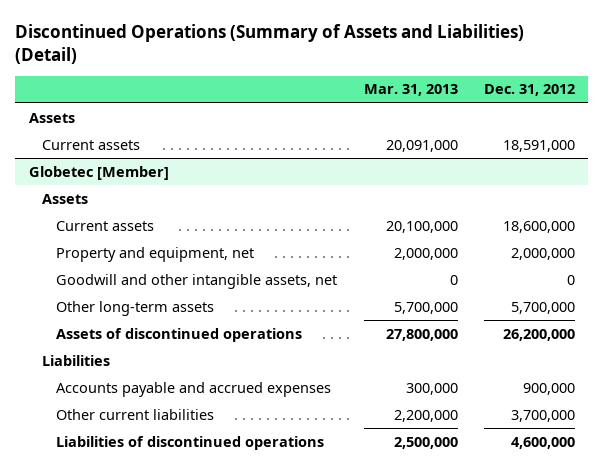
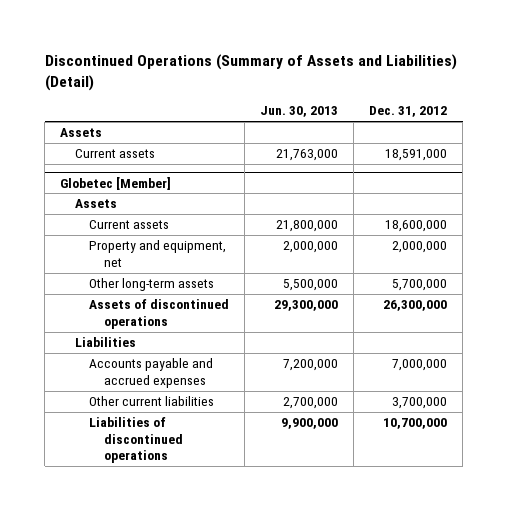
- | Mar. 31, 2013 | Dec. 31, 2012
+ | Jun. 30, 2013 | Dec. 31, 2012
@ Globetec [Member]
- Goodwill and other intangible assets, net | 0 | 0
- Assets of discontinued operations | 27,800,000 | 26,200,000
+ Assets of discontinued operations | 29,300,000 | 26,300,000
- Accounts payable and accrued expenses | 300,000 | 900,000
+ Accounts payable and accrued expenses | 7,200,000 | 7,000,000
- Liabilities of discontinued operations | 2,500,000 | 4,600,000
+ Liabilities of discontinued operations | 9,900,000 | 10,700,000

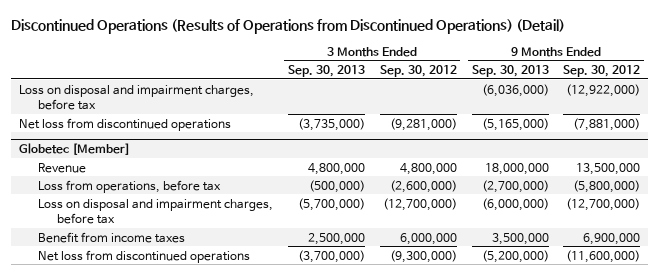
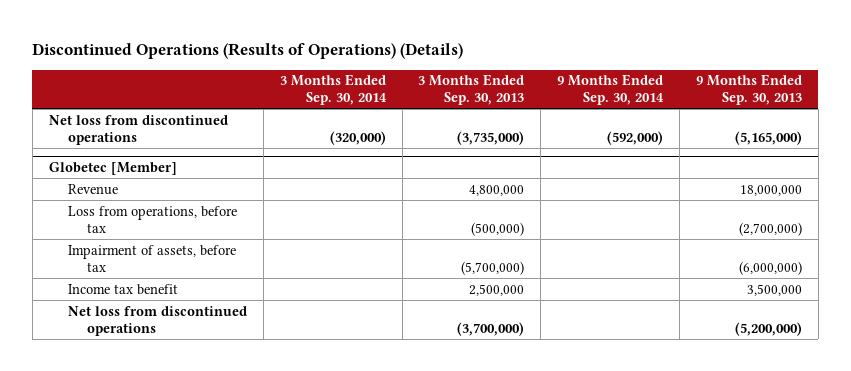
- Discontinued Operations (Results of Operations from Discontinued Operations) (Detail)
+ Discontinued Operations (Results of Operations) (Details)
- | 3 Months Ended Sep. 30, 2013 | 3 Months Ended Sep. 30, 2012 | 9 Months Ended Sep. 30, 2013 | 9 Months Ended Sep. 30, 2012
+ | 3 Months Ended Sep. 30, 2014 | 3 Months Ended Sep. 30, 2013 | 9 Months Ended Sep. 30, 2014 | 9 Months Ended Sep. 30, 2013
- Loss on disposal and impairment charges, before tax | | | (6,036,000) | (12,922,000)
@ Globetec [Member]
- Loss on disposal and impairment charges, before tax | (5,700,000) | (12,700,000) | (6,000,000) | (12,700,000)
- Benefit from income taxes | 2,500,000 | 6,000,000 | 3,500,000 | 6,900,000
+ Impairment of assets, before tax | | (5,700,000) | | (6,000,000)
+ Income tax benefit | | 2,500,000 | | 3,500,000

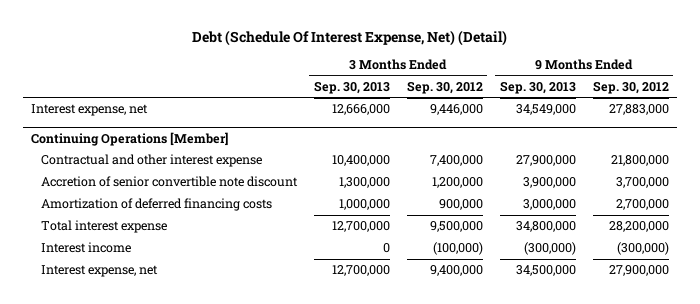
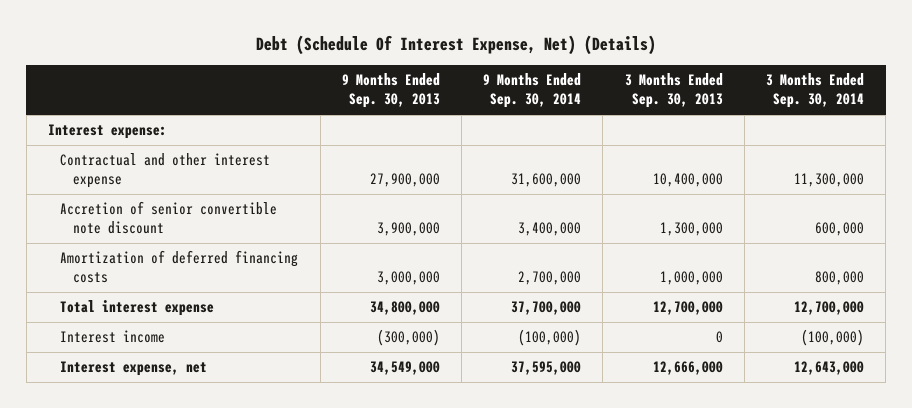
- Debt (Schedule Of Interest Expense, Net) (Detail)
+ Debt (Schedule Of Interest Expense, Net) (Details)
- | 3 Months Ended Sep. 30, 2013 | 3 Months Ended Sep. 30, 2012 | 9 Months Ended Sep. 30, 2013 | 9 Months Ended Sep. 30, 2012
+ | 9 Months Ended Sep. 30, 2013 | 9 Months Ended Sep. 30, 2014 | 3 Months Ended Sep. 30, 2013 | 3 Months Ended Sep. 30, 2014
- Continuing Operations [Member]
+ Interest expense:
- Interest expense, net | 12,700,000 | 9,400,000 | 34,500,000 | 27,900,000
moved down: Interest expense, net | 34,549,000 | 37,595,000 | 12,666,000 | 12,643,000

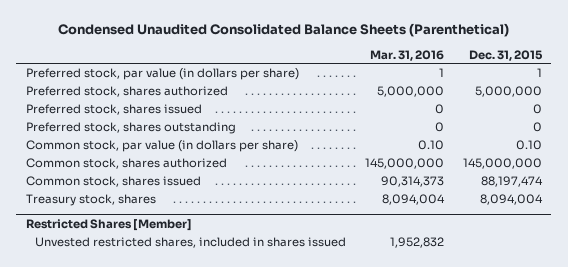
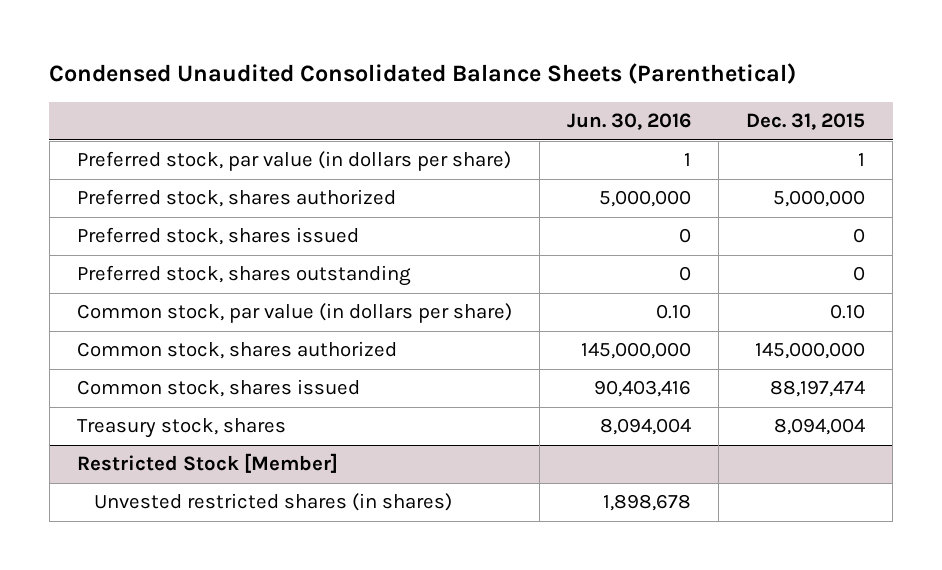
- | Mar. 31, 2016 | Dec. 31, 2015
+ | Jun. 30, 2016 | Dec. 31, 2015
- Restricted Shares [Member]
- Unvested restricted shares, included in shares issued | 1,952,832 |
+ Restricted Stock [Member]
+ Unvested restricted shares (in shares) | 1,898,678 |

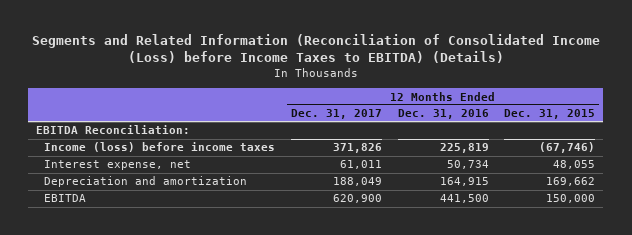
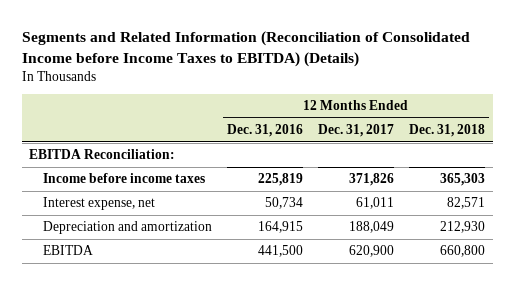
- Segments and Related Information (Reconciliation of Consolidated Income (Loss) before Income Taxes to EBITDA) (Details)
+ Segments and Related Information (Reconciliation of Consolidated Income before Income Taxes to EBITDA) (Details)
- | 12 Months Ended Dec. 31, 2017 | 12 Months Ended Dec. 31, 2016 | 12 Months Ended Dec. 31, 2015
+ | 12 Months Ended Dec. 31, 2016 | 12 Months Ended Dec. 31, 2017 | 12 Months Ended Dec. 31, 2018
- Income (loss) before income taxes | 371,826 | 225,819 | (67,746)
+ Income before income taxes | 225,819 | 371,826 | 365,303

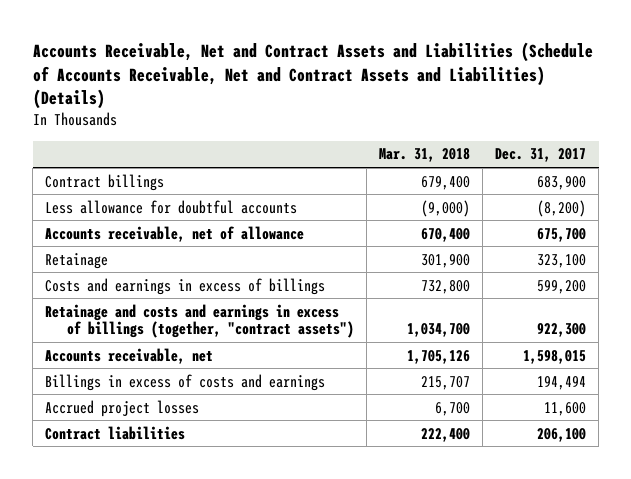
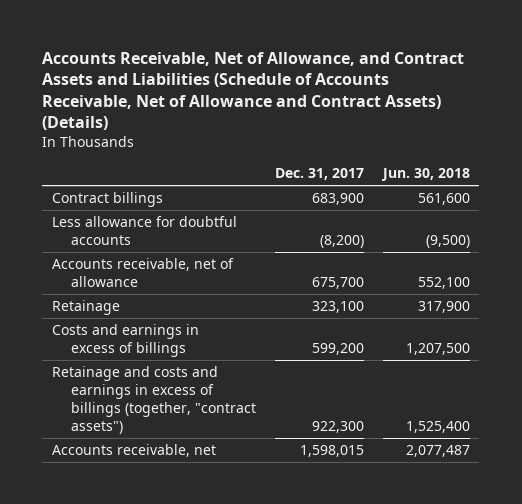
- Accounts Receivable, Net and Contract Assets and Liabilities (Schedule of Accounts Receivable, Net and Contract Assets and Liabilities) (Details)
+ Accounts Receivable, Net of Allowance, and Contract Assets and Liabilities (Schedule of Accounts Receivable, Net of Allowance and Contract Assets) (Details)
- | Mar. 31, 2018 | Dec. 31, 2017
+ | Dec. 31, 2017 | Jun. 30, 2018
- Billings in excess of costs and earnings | 215,707 | 194,494
- Accrued project losses | 6,700 | 11,600
- Contract liabilities | 222,400 | 206,100

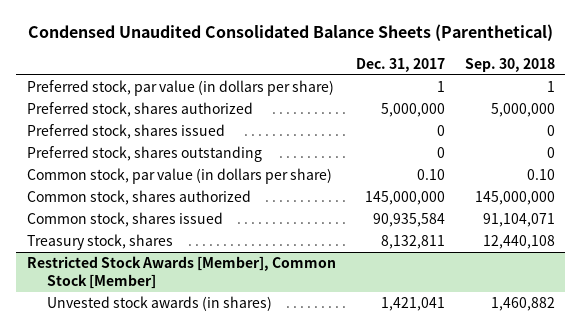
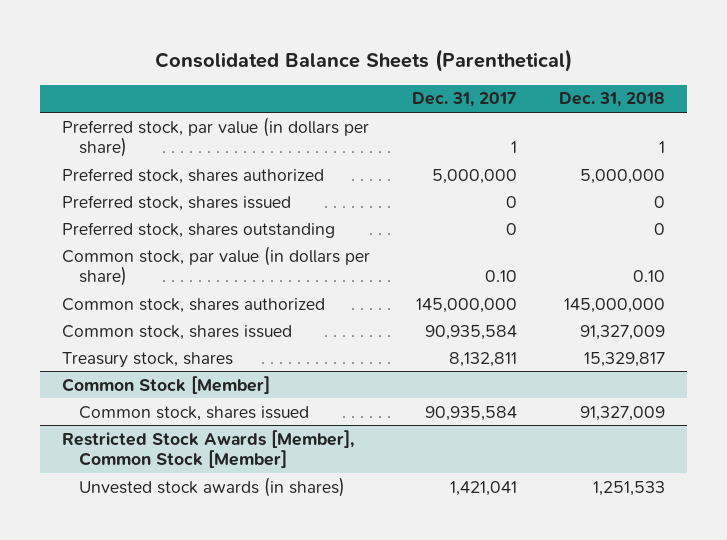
- Condensed Unaudited Consolidated Balance Sheets (Parenthetical)
+ Consolidated Balance Sheets (Parenthetical)
- | Dec. 31, 2017 | Sep. 30, 2018
+ | Dec. 31, 2017 | Dec. 31, 2018
+ Common Stock [Member]
+ Common stock, shares issued | 90,935,584 | 91,327,009

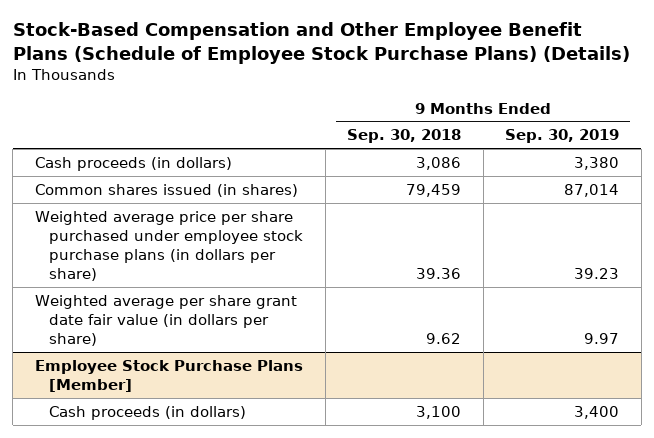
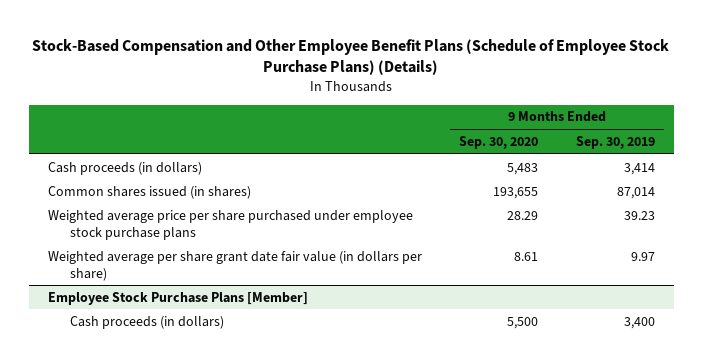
- | 9 Months Ended Sep. 30, 2018 | 9 Months Ended Sep. 30, 2019
+ | 9 Months Ended Sep. 30, 2020 | 9 Months Ended Sep. 30, 2019
- Cash proceeds (in dollars) | 3,086 | 3,380
+ Cash proceeds (in dollars) | 5,483 | 3,414
- Weighted average price per share purchased under employee stock purchase plans (in dollars per share) | 39.36 | 39.23
+ Weighted average price per share purchased under employee stock purchase plans | 28.29 | 39.23

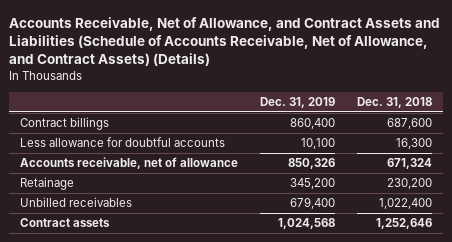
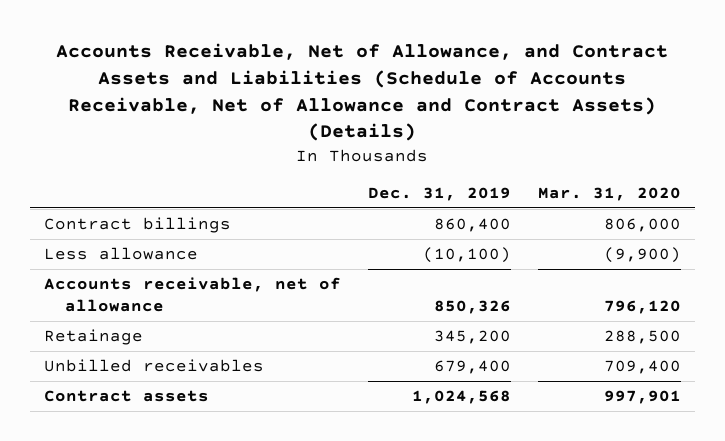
- Accounts Receivable, Net of Allowance, and Contract Assets and Liabilities (Schedule of Accounts Receivable, Net of Allowance, and Contract Assets) (Details)
+ Accounts Receivable, Net of Allowance, and Contract Assets and Liabilities (Schedule of Accounts Receivable, Net of Allowance and Contract Assets) (Details)
- | Dec. 31, 2019 | Dec. 31, 2018
+ | Dec. 31, 2019 | Mar. 31, 2020
- Less allowance for doubtful accounts | 10,100 | 16,300
+ Less allowance | (10,100) | (9,900)

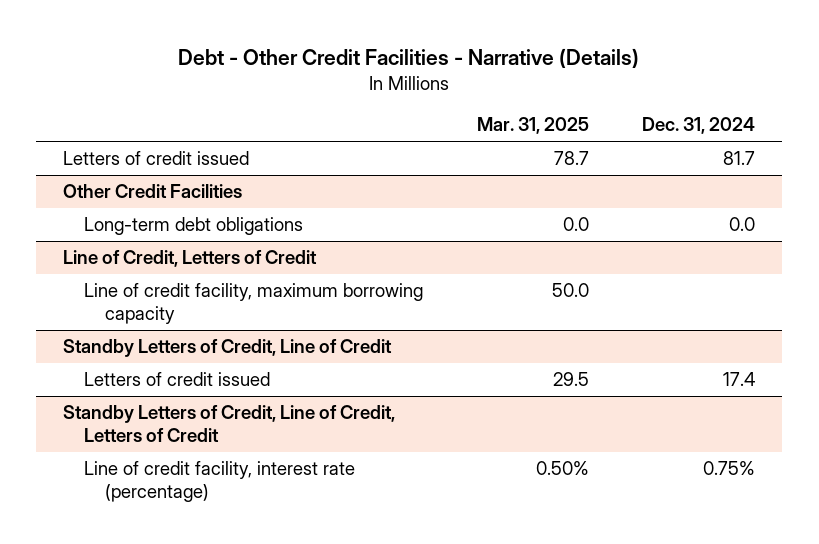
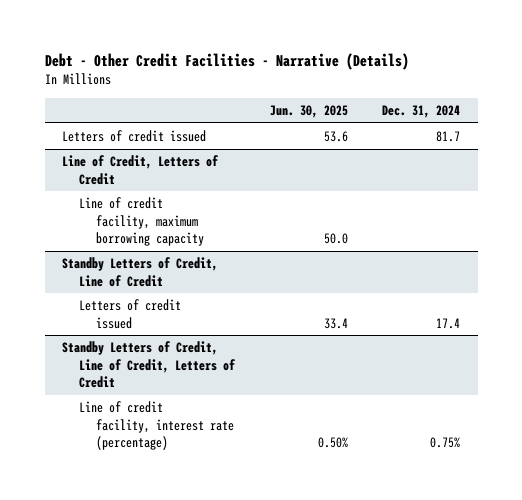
- | Mar. 31, 2025 | Dec. 31, 2024
+ | Jun. 30, 2025 | Dec. 31, 2024
- Other Credit Facilities
- Long-term debt obligations | 0.0 | 0.0

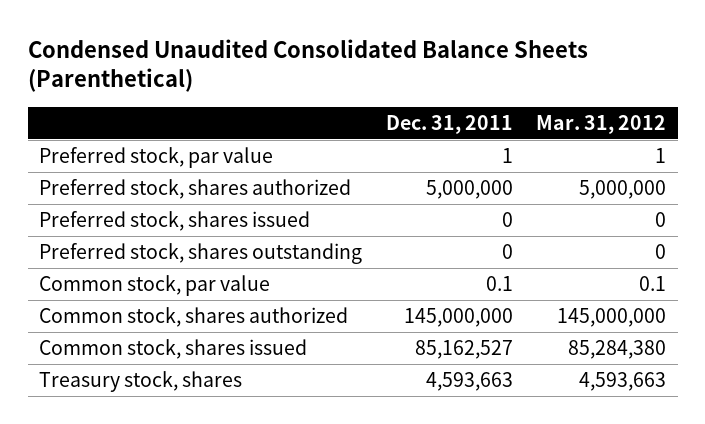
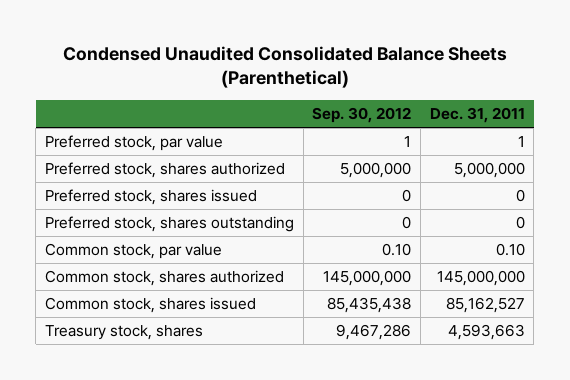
- | Dec. 31, 2011 | Mar. 31, 2012
+ | Sep. 30, 2012 | Dec. 31, 2011
- Common stock, par value | 0.1 | 0.1
+ Common stock, par value | 0.10 | 0.10

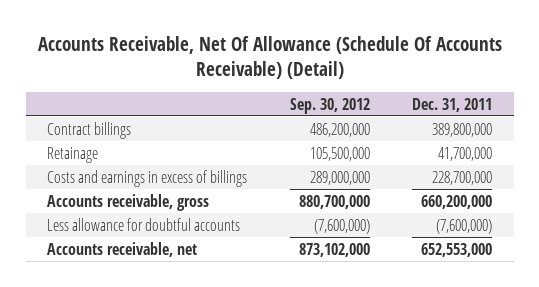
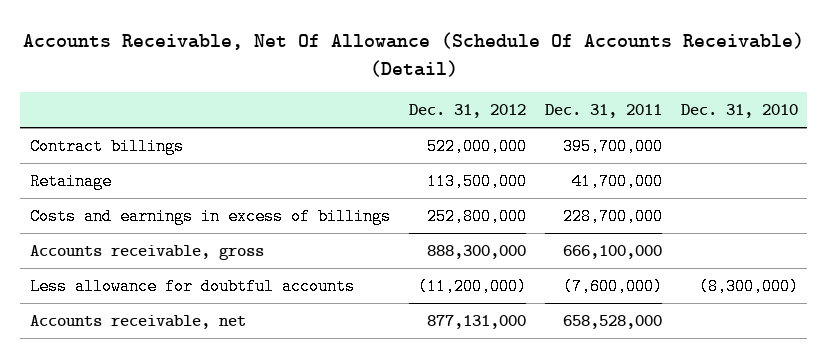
- | Sep. 30, 2012 | Dec. 31, 2011
+ | Dec. 31, 2012 | Dec. 31, 2011 | Dec. 31, 2010
- Contract billings | 486,200,000 | 389,800,000
+ Contract billings | 522,000,000 | 395,700,000 |
- Accounts receivable, gross | 880,700,000 | 660,200,000
+ Accounts receivable, gross | 888,300,000 | 666,100,000 |
- Accounts receivable, net | 873,102,000 | 652,553,000
+ Accounts receivable, net | 877,131,000 | 658,528,000 |

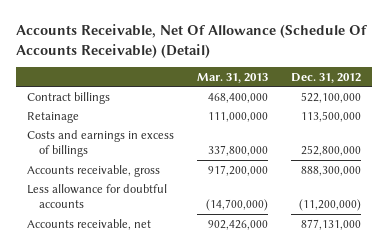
- | Dec. 31, 2012 | Dec. 31, 2011 | Dec. 31, 2010
+ | Mar. 31, 2013 | Dec. 31, 2012
- Contract billings | 522,000,000 | 395,700,000 |
+ Contract billings | 468,400,000 | 522,100,000

